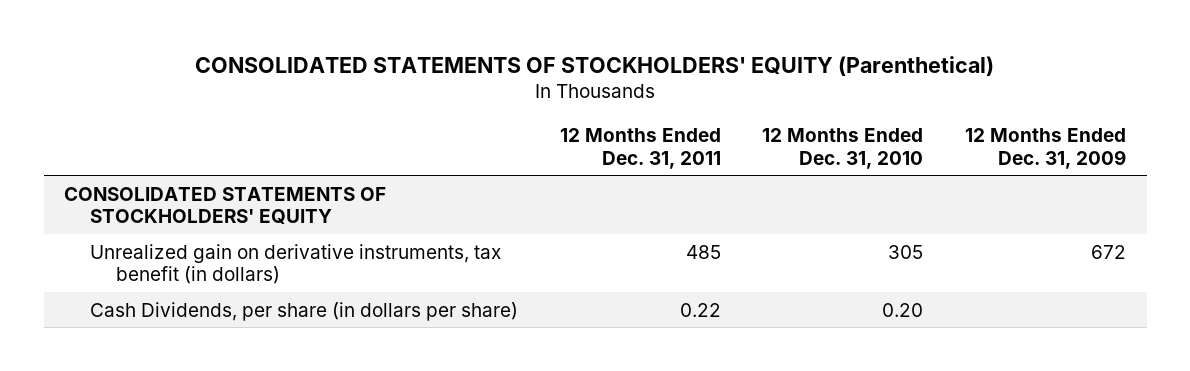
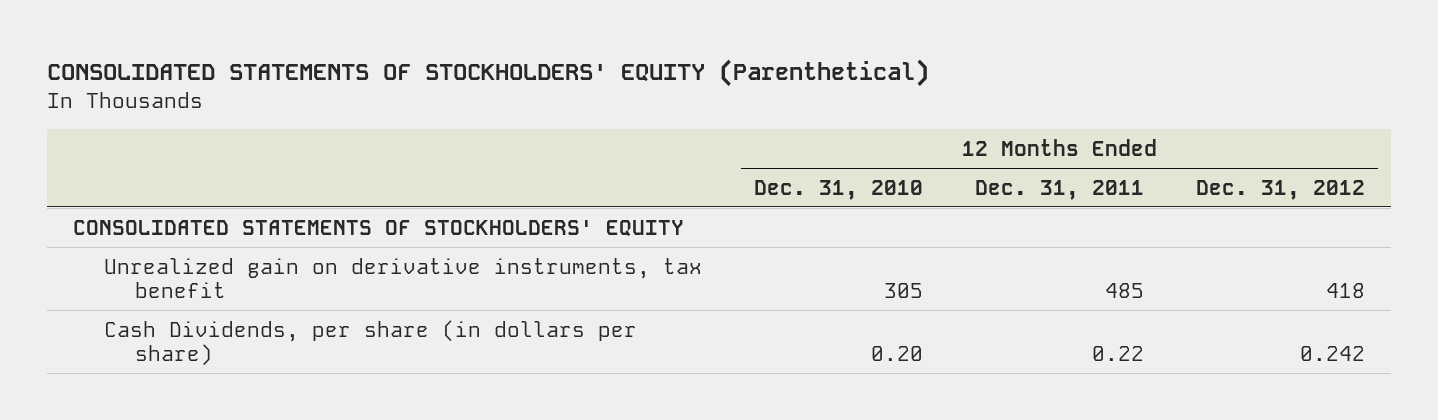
- | 12 Months Ended Dec. 31, 2011 | 12 Months Ended Dec. 31, 2010 | 12 Months Ended Dec. 31, 2009
+ | 12 Months Ended Dec. 31, 2010 | 12 Months Ended Dec. 31, 2011 | 12 Months Ended Dec. 31, 2012
- Unrealized gain on derivative instruments, tax benefit (in dollars) | 485 | 305 | 672
+ Unrealized gain on derivative instruments, tax benefit | 305 | 485 | 418

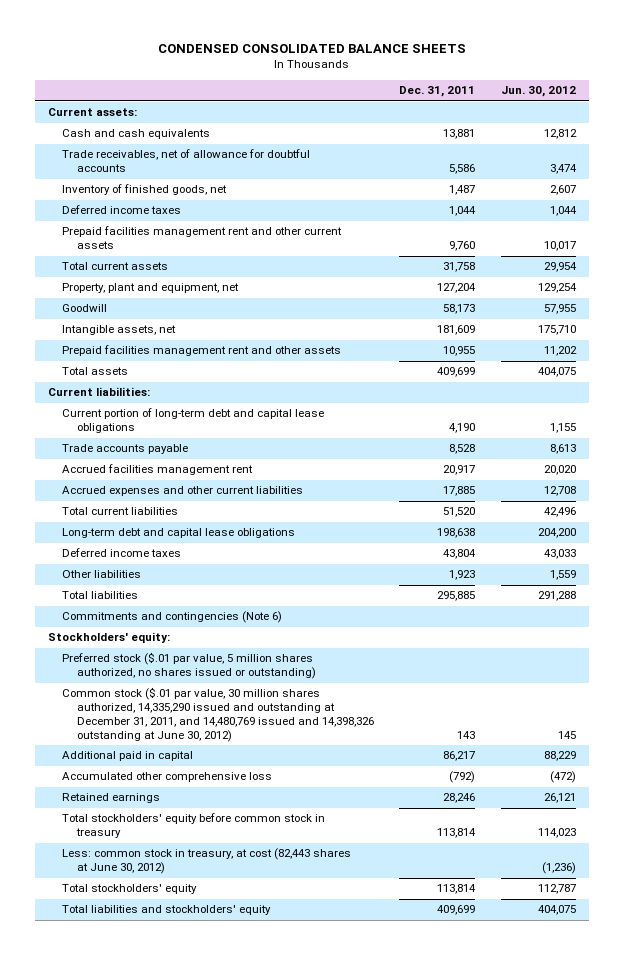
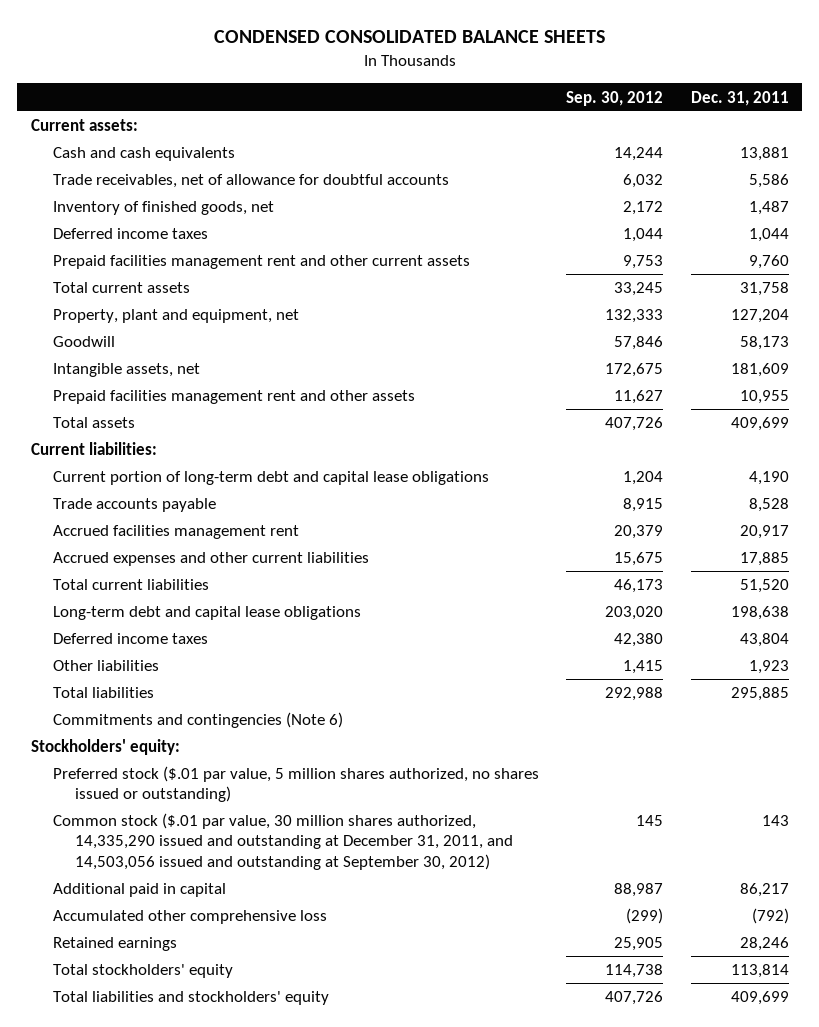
- | Dec. 31, 2011 | Jun. 30, 2012
+ | Sep. 30, 2012 | Dec. 31, 2011
- Common stock ($.01 par value, 30 million shares authorized, 14,335,290 issued and outstanding at December 31, 2011, and 14,480,769 issued and 14,398,326 outstanding at June 30, 2012) | 143 | 145
+ Common stock ($.01 par value, 30 million shares authorized, 14,335,290 issued and outstanding at December 31, 2011, and 14,503,056 issued and outstanding at September 30, 2012) | 145 | 143
- Total stockholders' equity before common stock in treasury | 113,814 | 114,023
- Less: common stock in treasury, at cost (82,443 shares at June 30, 2012) | | (1,236)

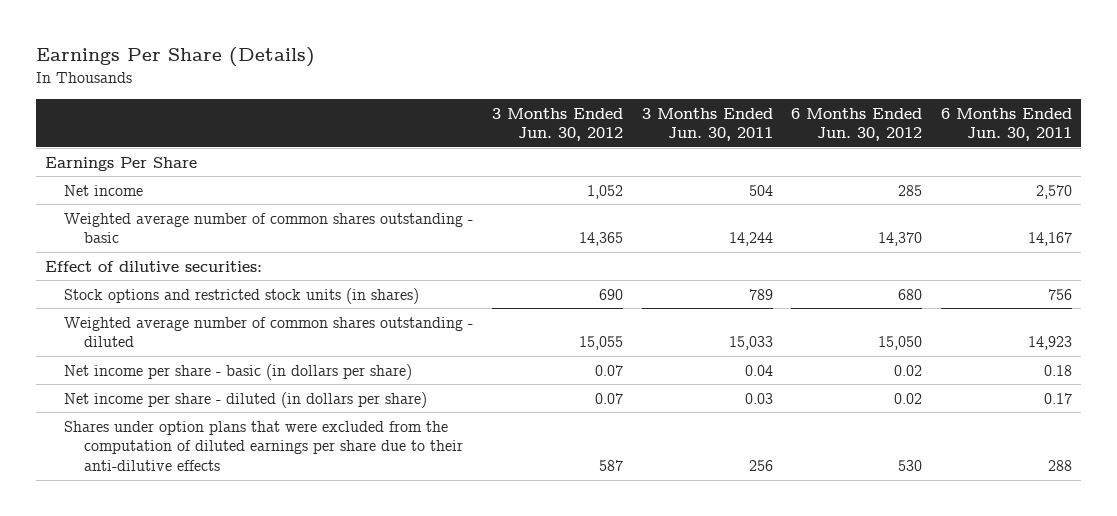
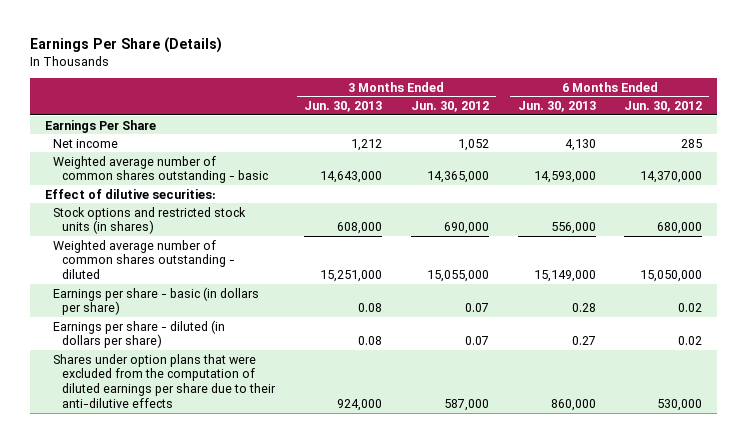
- | 3 Months Ended Jun. 30, 2012 | 3 Months Ended Jun. 30, 2011 | 6 Months Ended Jun. 30, 2012 | 6 Months Ended Jun. 30, 2011
+ | 3 Months Ended Jun. 30, 2013 | 3 Months Ended Jun. 30, 2012 | 6 Months Ended Jun. 30, 2013 | 6 Months Ended Jun. 30, 2012
- Weighted average number of common shares outstanding - basic | 14,365 | 14,244 | 14,370 | 14,167
+ Weighted average number of common shares outstanding - basic | 14,643,000 | 14,365,000 | 14,593,000 | 14,370,000
- Stock options and restricted stock units (in shares) | 690 | 789 | 680 | 756
- Weighted average number of common shares outstanding - diluted | 15,055 | 15,033 | 15,050 | 14,923
- Net income per share - basic (in dollars per share) | 0.07 | 0.04 | 0.02 | 0.18
- Net income per share - diluted (in dollars per share) | 0.07 | 0.03 | 0.02 | 0.17
- Shares under option plans that were excluded from the computation of diluted earnings per share due to their anti-dilutive effects | 587 | 256 | 530 | 288
+ Stock options and restricted stock units (in shares) | 608,000 | 690,000 | 556,000 | 680,000
+ Weighted average number of common shares outstanding - diluted | 15,251,000 | 15,055,000 | 15,149,000 | 15,050,000
+ Earnings per share - basic (in dollars per share) | 0.08 | 0.07 | 0.28 | 0.02
+ Earnings per share - diluted (in dollars per share) | 0.08 | 0.07 | 0.27 | 0.02
+ Shares under option plans that were excluded from the computation of diluted earnings per share due to their anti-dilutive effects | 924,000 | 587,000 | 860,000 | 530,000

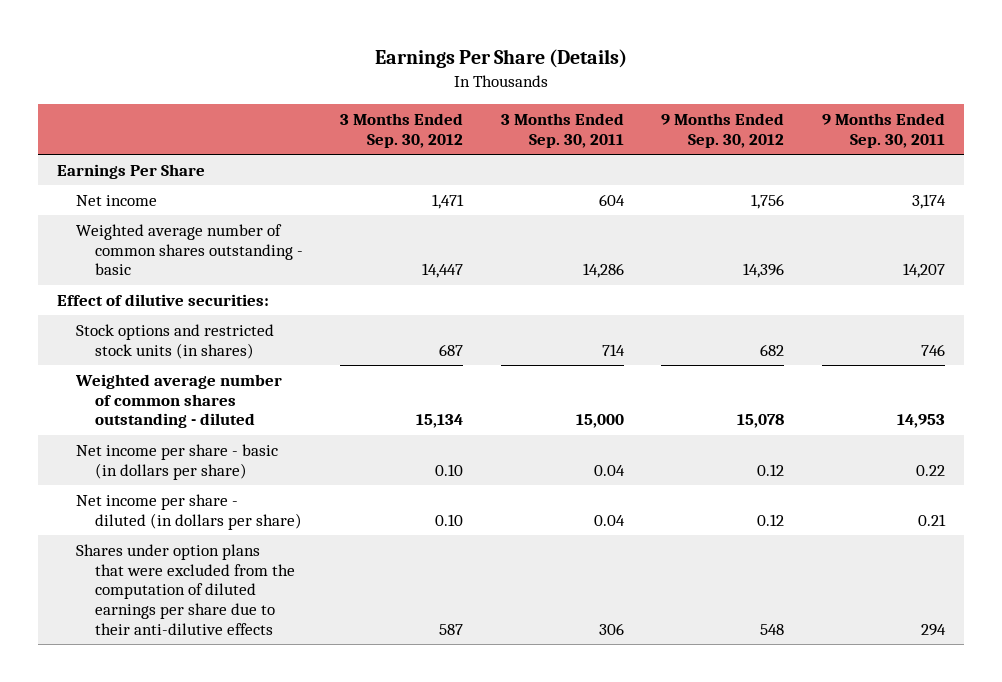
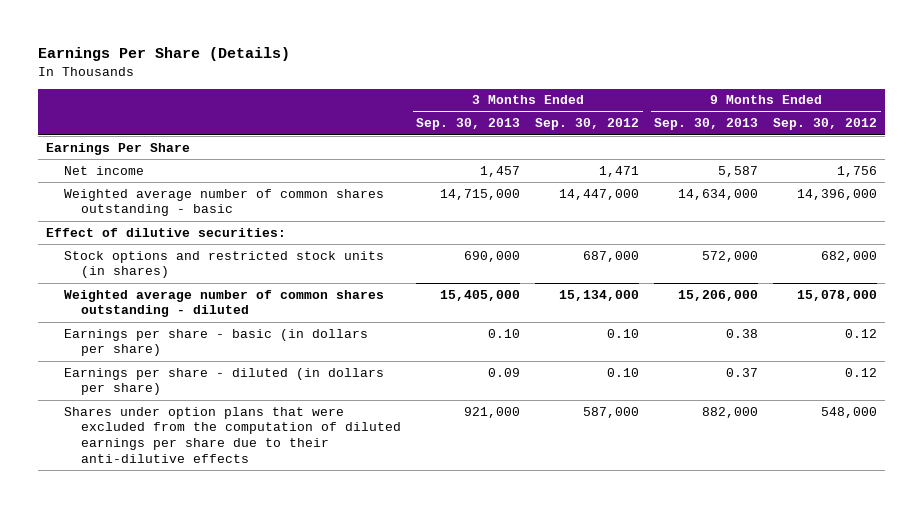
- | 3 Months Ended Sep. 30, 2012 | 3 Months Ended Sep. 30, 2011 | 9 Months Ended Sep. 30, 2012 | 9 Months Ended Sep. 30, 2011
+ | 3 Months Ended Sep. 30, 2013 | 3 Months Ended Sep. 30, 2012 | 9 Months Ended Sep. 30, 2013 | 9 Months Ended Sep. 30, 2012
- Weighted average number of common shares outstanding - basic | 14,447 | 14,286 | 14,396 | 14,207
+ Weighted average number of common shares outstanding - basic | 14,715,000 | 14,447,000 | 14,634,000 | 14,396,000
- Stock options and restricted stock units (in shares) | 687 | 714 | 682 | 746
- Weighted average number of common shares outstanding - diluted | 15,134 | 15,000 | 15,078 | 14,953
- Net income per share - basic (in dollars per share) | 0.10 | 0.04 | 0.12 | 0.22
- Net income per share - diluted (in dollars per share) | 0.10 | 0.04 | 0.12 | 0.21
- Shares under option plans that were excluded from the computation of diluted earnings per share due to their anti-dilutive effects | 587 | 306 | 548 | 294
+ Stock options and restricted stock units (in shares) | 690,000 | 687,000 | 572,000 | 682,000
+ Weighted average number of common shares outstanding - diluted | 15,405,000 | 15,134,000 | 15,206,000 | 15,078,000
+ Earnings per share - basic (in dollars per share) | 0.10 | 0.10 | 0.38 | 0.12
+ Earnings per share - diluted (in dollars per share) | 0.09 | 0.10 | 0.37 | 0.12
+ Shares under option plans that were excluded from the computation of diluted earnings per share due to their anti-dilutive effects | 921,000 | 587,000 | 882,000 | 548,000

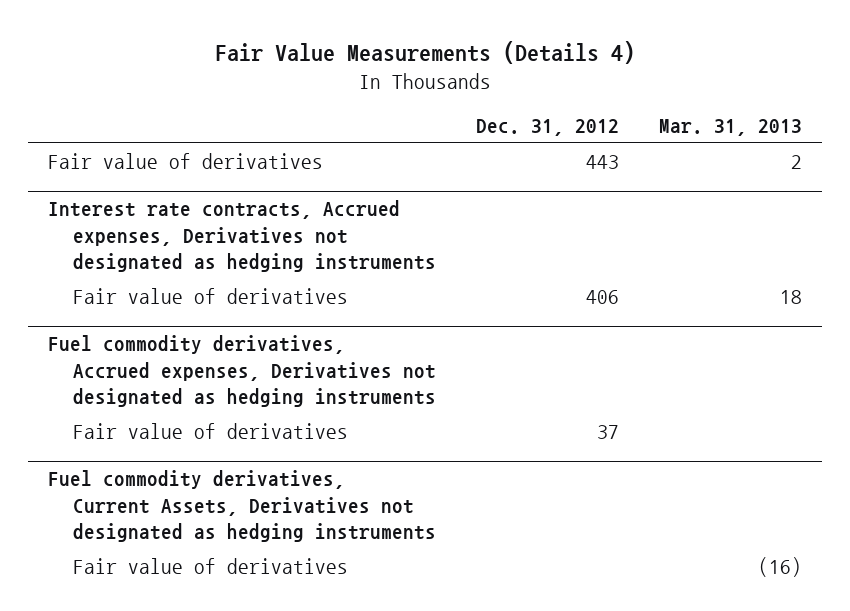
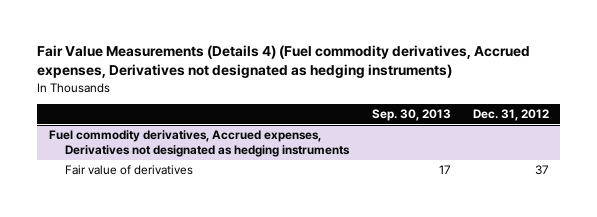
- Fair Value Measurements (Details 4)
+ Fair Value Measurements (Details 4) (Fuel commodity derivatives, Accrued expenses, Derivatives not designated as hedging instruments)
- | Dec. 31, 2012 | Mar. 31, 2013
+ | Sep. 30, 2013 | Dec. 31, 2012
- Fair value of derivatives | 443 | 2
- Interest rate contracts, Accrued expenses, Derivatives not designated as hedging instruments
- Fair value of derivatives | 406 | 18
- Fuel commodity derivatives, Current Assets, Derivatives not designated as hedging instruments
- Fair value of derivatives | | (16)

